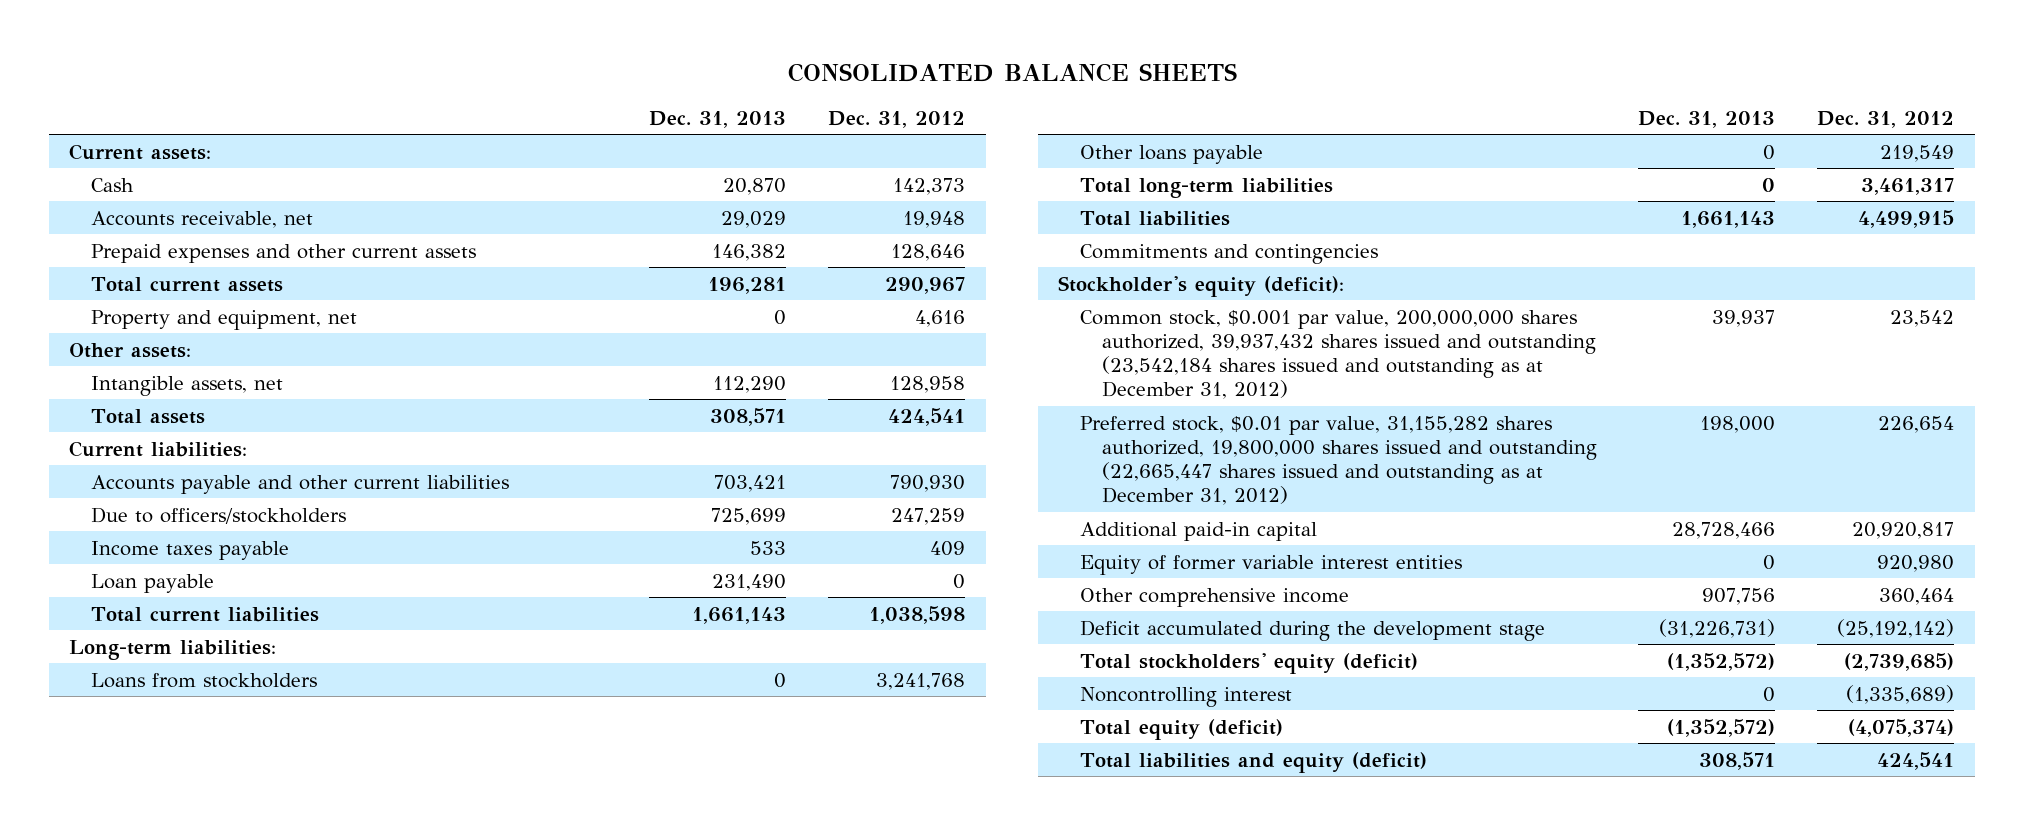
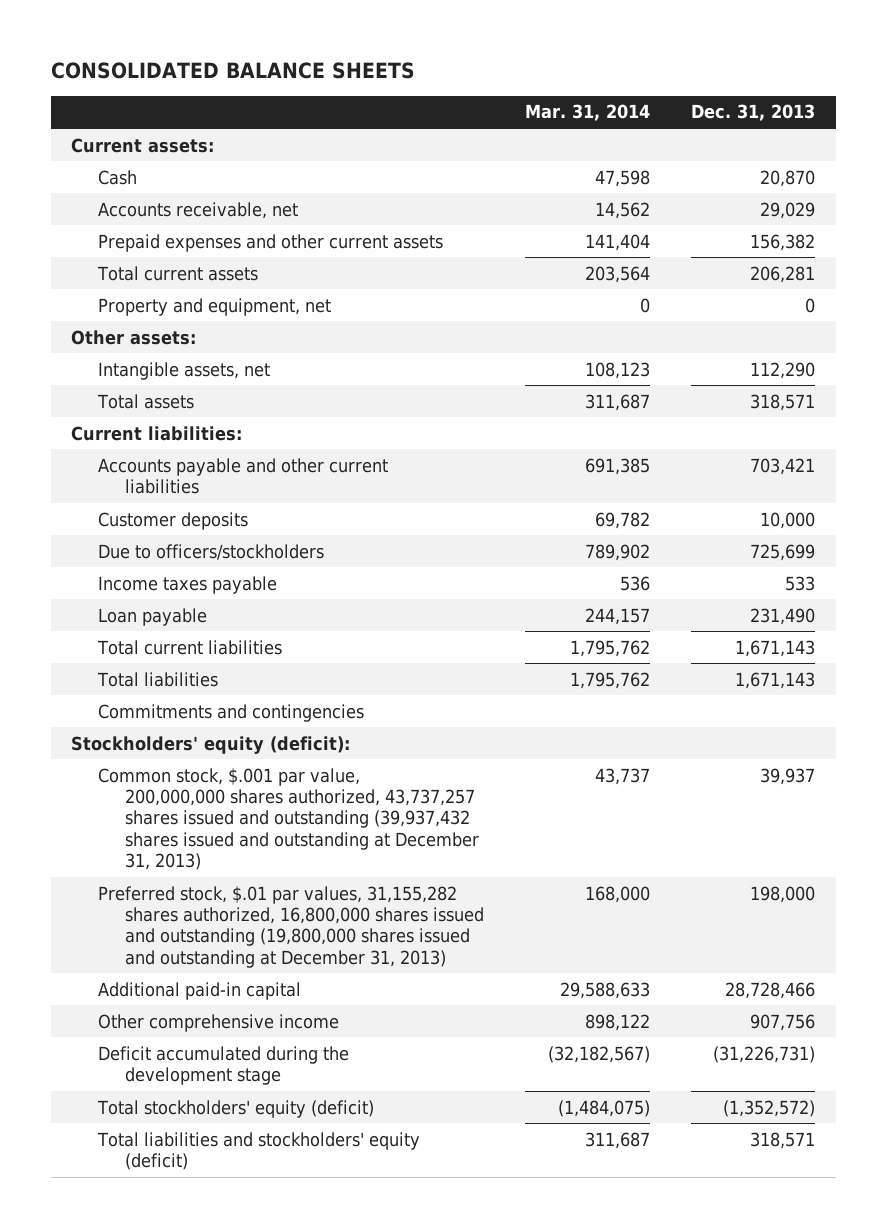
- | Dec. 31, 2013 | Dec. 31, 2012
+ | Mar. 31, 2014 | Dec. 31, 2013
- Prepaid expenses and other current assets | 146,382 | 128,646
- Total current assets | 196,281 | 290,967
+ Prepaid expenses and other current assets | 141,404 | 156,382
+ Total current assets | 203,564 | 206,281
- Total assets | 308,571 | 424,541
+ Total assets | 311,687 | 318,571
+ Customer deposits | 69,782 | 10,000
- Total current liabilities | 1,661,143 | 1,038,598
- Long-term liabilities:
- Loans from stockholders | 0 | 3,241,768
- Other loans payable | 0 | 219,549
- Total long-term liabilities | 0 | 3,461,317
- Total liabilities | 1,661,143 | 4,499,915
+ Total current liabilities | 1,795,762 | 1,671,143
+ Total liabilities | 1,795,762 | 1,671,143
- Stockholder's equity (deficit):
- Common stock, $0.001 par value, 200,000,000 shares authorized, 39,937,432 shares issued and outstanding (23,542,184 shares issued and outstanding as at December 31, 2012) | 39,937 | 23,542
- Preferred stock, $0.01 par value, 31,155,282 shares authorized, 19,800,000 shares issued and outstanding (22,665,447 shares issued and outstanding as at December 31, 2012) | 198,000 | 226,654
+ Stockholders' equity (deficit):
+ Common stock, $.001 par value, 200,000,000 shares authorized, 43,737,257 shares issued and outstanding (39,937,432 shares issued and outstanding at December 31, 2013) | 43,737 | 39,937
+ Preferred stock, $.01 par values, 31,155,282 shares authorized, 16,800,000 shares issued and outstanding (19,800,000 shares issued and outstanding at December 31, 2013) | 168,000 | 198,000
- Equity of former variable interest entities | 0 | 920,980
- Noncontrolling interest | 0 | (1,335,689)
- Total equity (deficit) | (1,352,572) | (4,075,374)
- Total liabilities and equity (deficit) | 308,571 | 424,541
+ Total liabilities and stockholders' equity (deficit) | 311,687 | 318,571

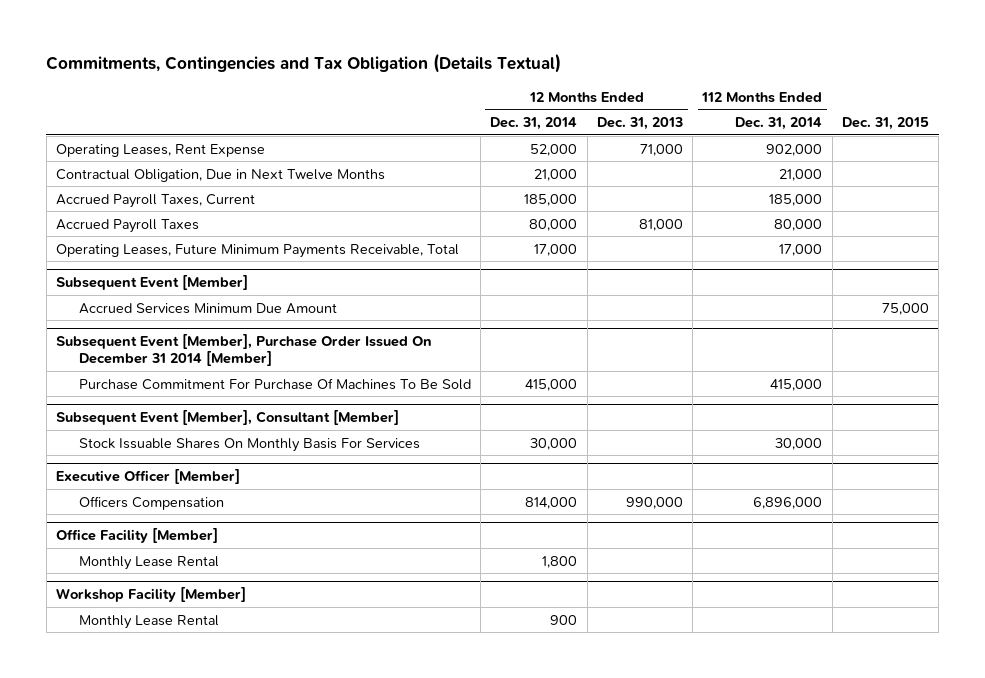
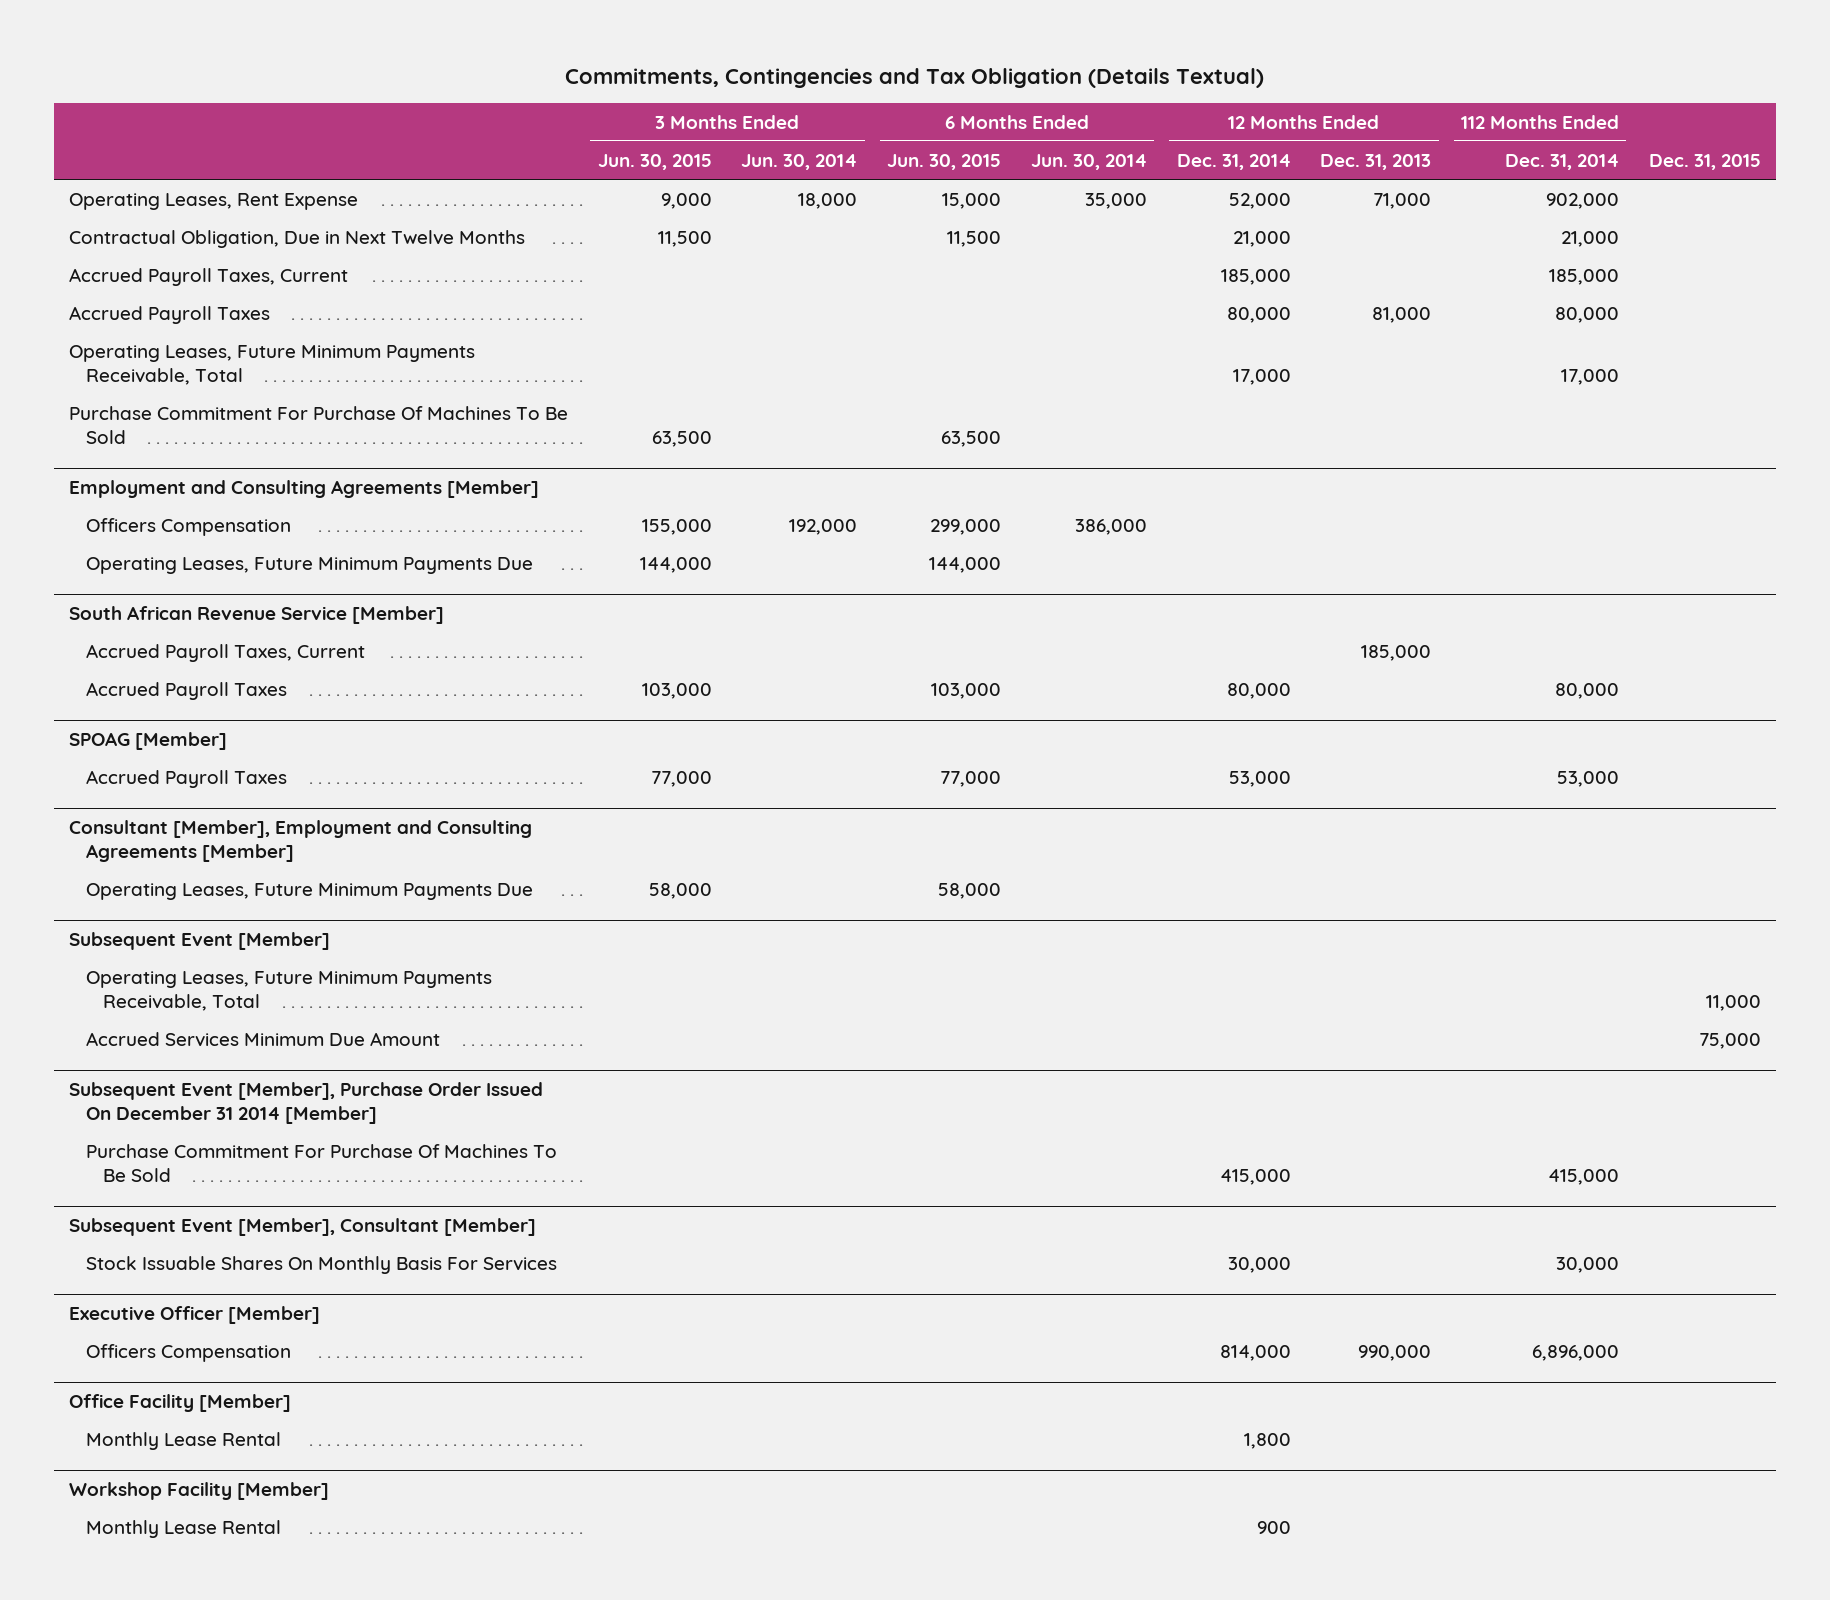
- | 12 Months Ended Dec. 31, 2014 | 12 Months Ended Dec. 31, 2013 | 112 Months Ended Dec. 31, 2014 | Dec. 31, 2015
+ | 3 Months Ended Jun. 30, 2015 | 3 Months Ended Jun. 30, 2014 | 6 Months Ended Jun. 30, 2015 | 6 Months Ended Jun. 30, 2014 | 12 Months Ended Dec. 31, 2014 | 12 Months Ended Dec. 31, 2013 | 112 Months Ended Dec. 31, 2014 | Dec. 31, 2015
+ Purchase Commitment For Purchase Of Machines To Be Sold | 63,500 | | 63,500 | | | | |
+ Employment and Consulting Agreements [Member]
+ Officers Compensation | 155,000 | 192,000 | 299,000 | 386,000 | | | |
+ Operating Leases, Future Minimum Payments Due | 144,000 | | 144,000 | | | | |
+ South African Revenue Service [Member]
+ Accrued Payroll Taxes, Current | | | | | | 185,000 | |
+ Accrued Payroll Taxes | 103,000 | | 103,000 | | 80,000 | | 80,000 |
+ SPOAG [Member]
+ Accrued Payroll Taxes | 77,000 | | 77,000 | | 53,000 | | 53,000 |
+ Consultant [Member], Employment and Consulting Agreements [Member]
+ Operating Leases, Future Minimum Payments Due | 58,000 | | 58,000 | | | | |
@ Subsequent Event [Member]
+ Operating Leases, Future Minimum Payments Receivable, Total | | | | | | | | 11,000

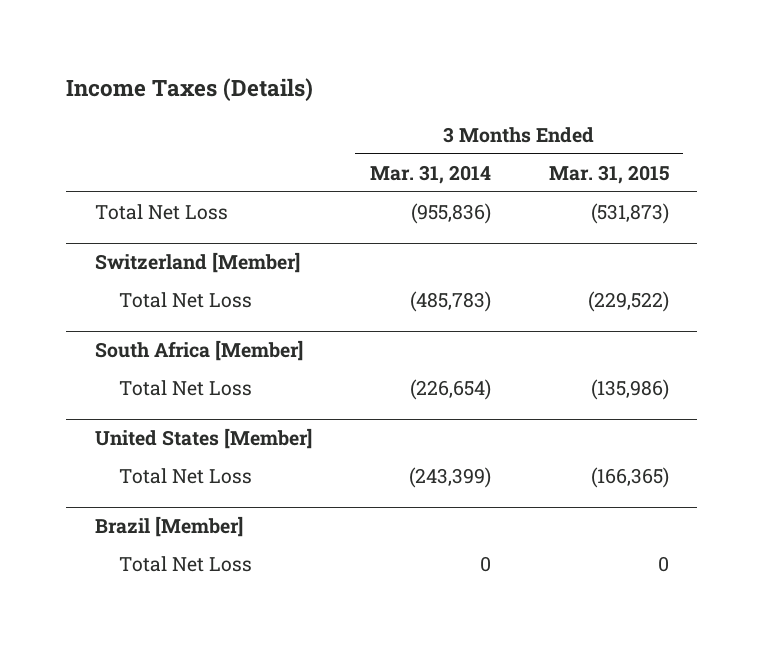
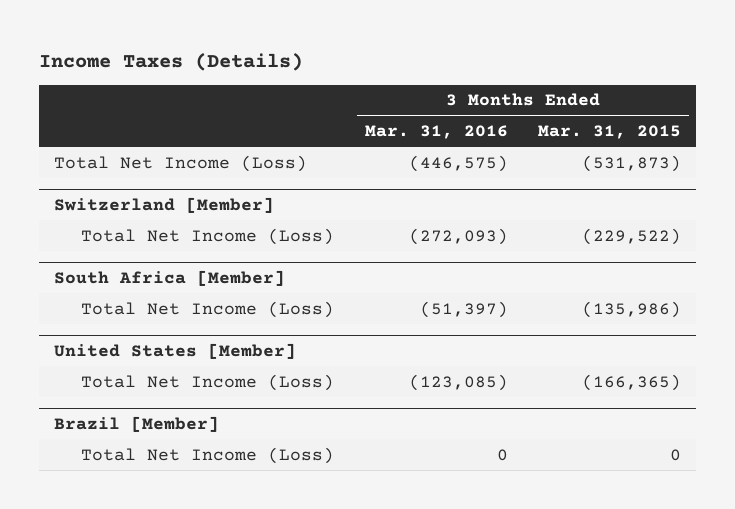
- | 3 Months Ended Mar. 31, 2014 | 3 Months Ended Mar. 31, 2015
+ | 3 Months Ended Mar. 31, 2016 | 3 Months Ended Mar. 31, 2015
- Total Net Loss | (955,836) | (531,873)
+ Total Net Income (Loss) | (446,575) | (531,873)
@ Switzerland [Member]
- Total Net Loss | (485,783) | (229,522)
+ Total Net Income (Loss) | (272,093) | (229,522)
@ South Africa [Member]
- Total Net Loss | (226,654) | (135,986)
+ Total Net Income (Loss) | (51,397) | (135,986)
@ United States [Member]
- Total Net Loss | (243,399) | (166,365)
+ Total Net Income (Loss) | (123,085) | (166,365)
@ Brazil [Member]
- Total Net Loss | 0 | 0
+ Total Net Income (Loss) | 0 | 0

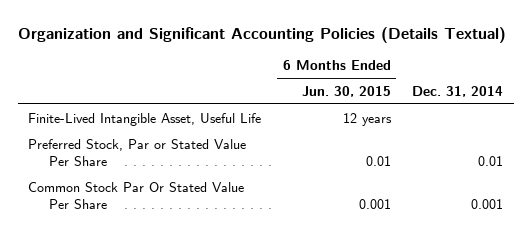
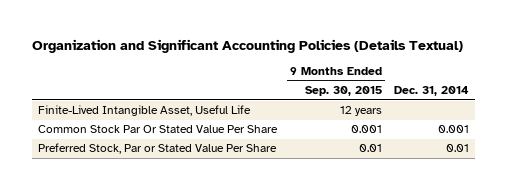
- | 6 Months Ended Jun. 30, 2015 | Dec. 31, 2014
+ | 9 Months Ended Sep. 30, 2015 | Dec. 31, 2014
moved down: Preferred Stock, Par or Stated Value Per Share | 0.01 | 0.01

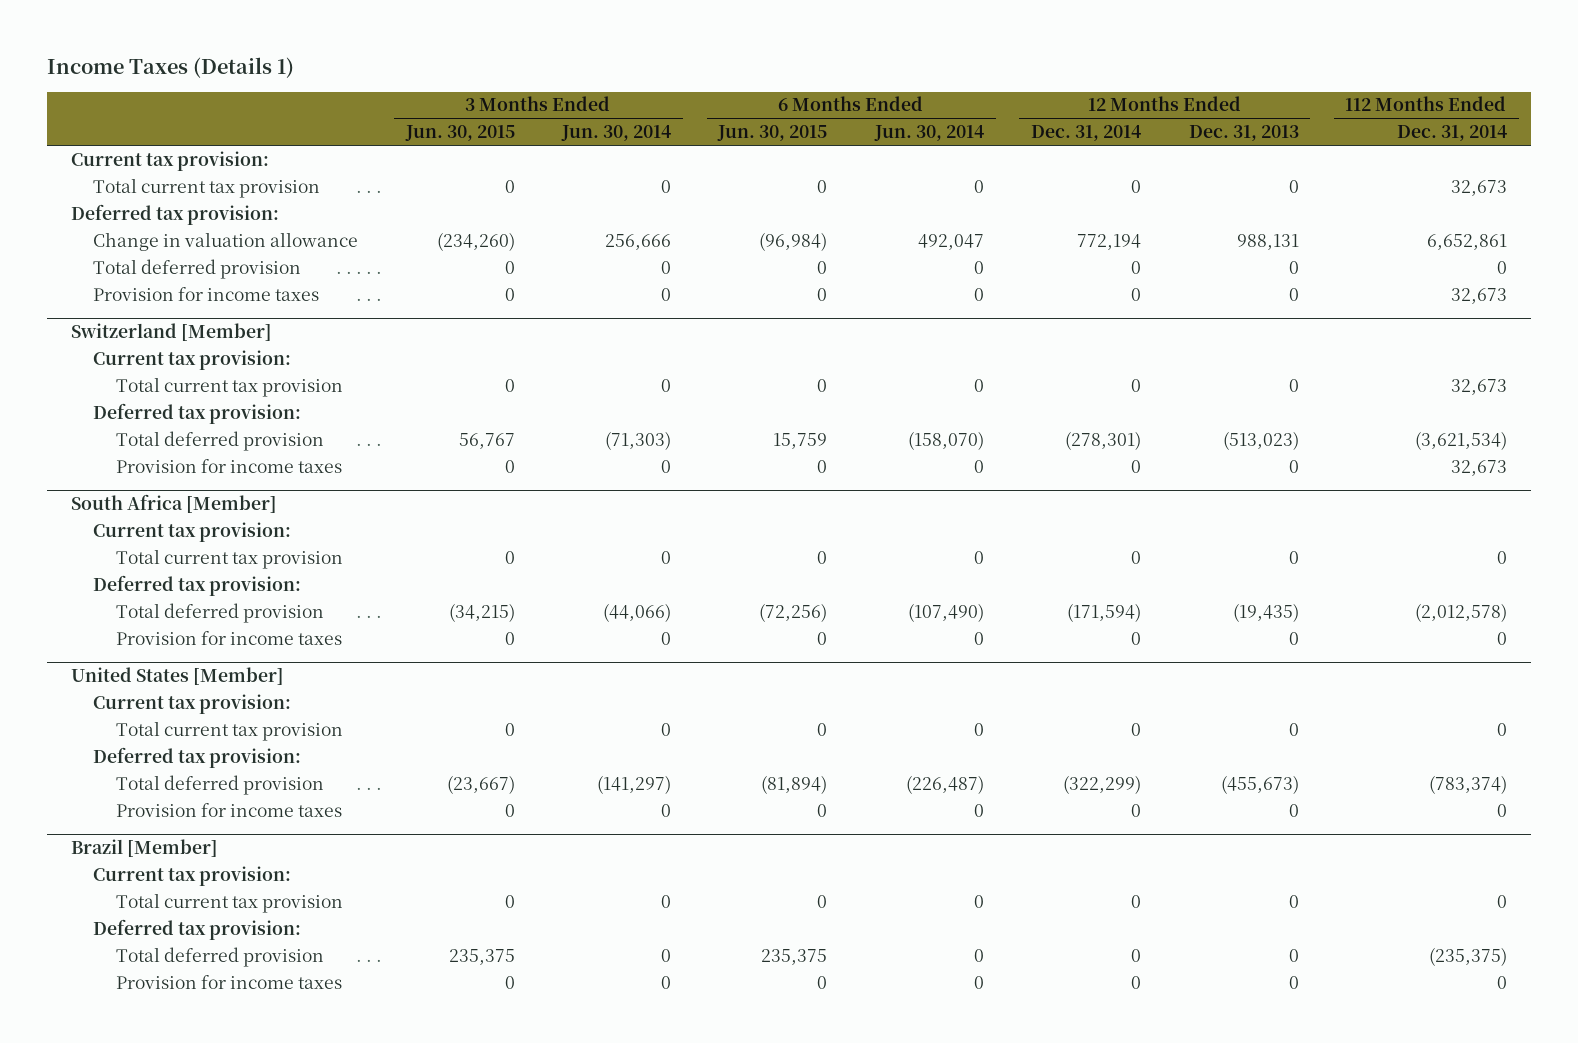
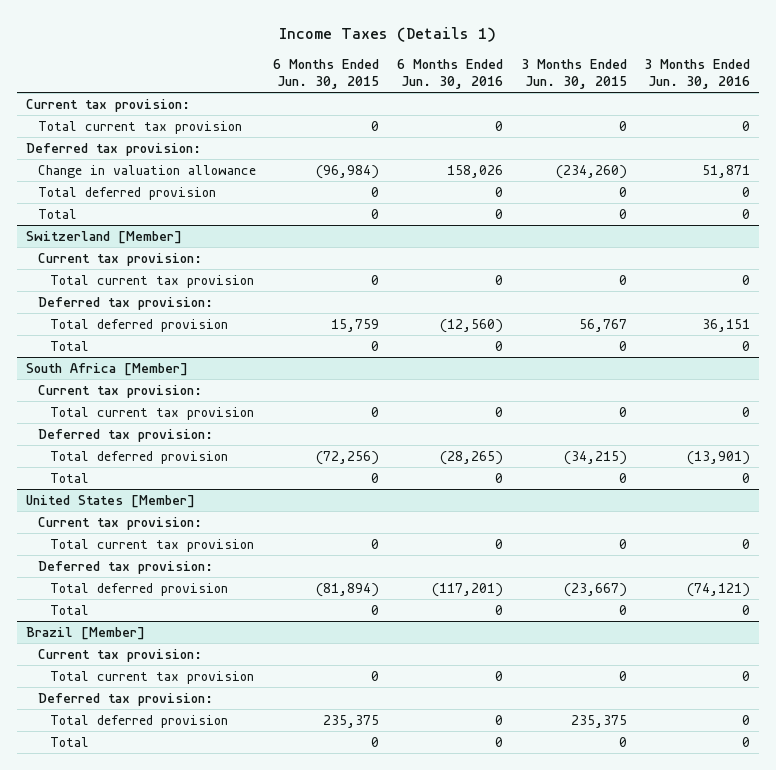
- | 3 Months Ended Jun. 30, 2015 | 3 Months Ended Jun. 30, 2014 | 6 Months Ended Jun. 30, 2015 | 6 Months Ended Jun. 30, 2014 | 12 Months Ended Dec. 31, 2014 | 12 Months Ended Dec. 31, 2013 | 112 Months Ended Dec. 31, 2014
+ | 6 Months Ended Jun. 30, 2015 | 6 Months Ended Jun. 30, 2016 | 3 Months Ended Jun. 30, 2015 | 3 Months Ended Jun. 30, 2016
- Provision for income taxes | 0 | 0 | 0 | 0 | 0 | 0 | 32,673
+ Total | 0 | 0 | 0 | 0
@ Switzerland [Member]
- Provision for income taxes | 0 | 0 | 0 | 0 | 0 | 0 | 32,673
+ Total | 0 | 0 | 0 | 0
@ South Africa [Member]
- Provision for income taxes | 0 | 0 | 0 | 0 | 0 | 0 | 0
+ Total | 0 | 0 | 0 | 0
@ United States [Member]
- Provision for income taxes | 0 | 0 | 0 | 0 | 0 | 0 | 0
+ Total | 0 | 0 | 0 | 0
@ Brazil [Member]
- Provision for income taxes | 0 | 0 | 0 | 0 | 0 | 0 | 0
+ Total | 0 | 0 | 0 | 0

